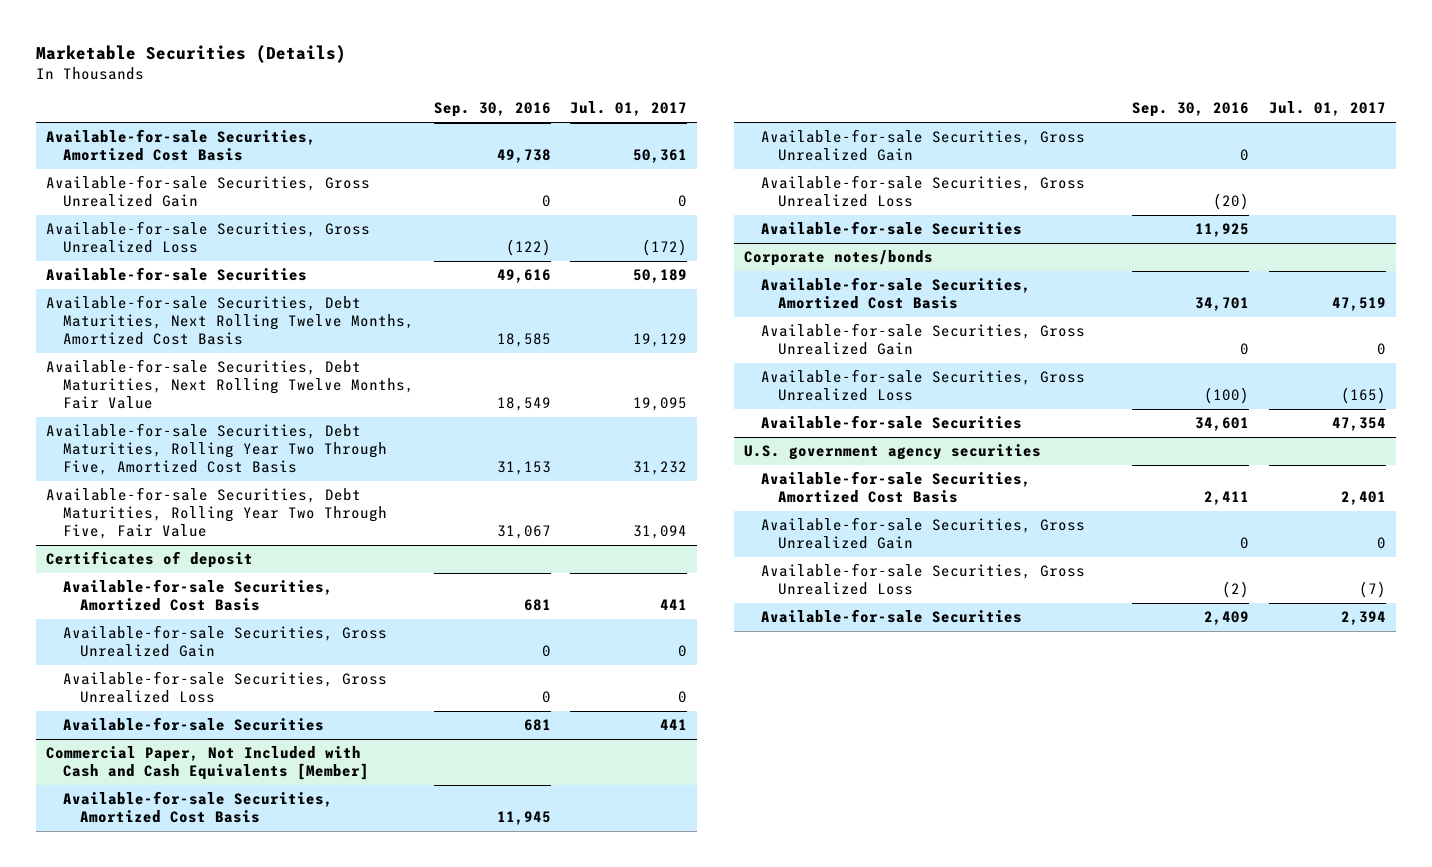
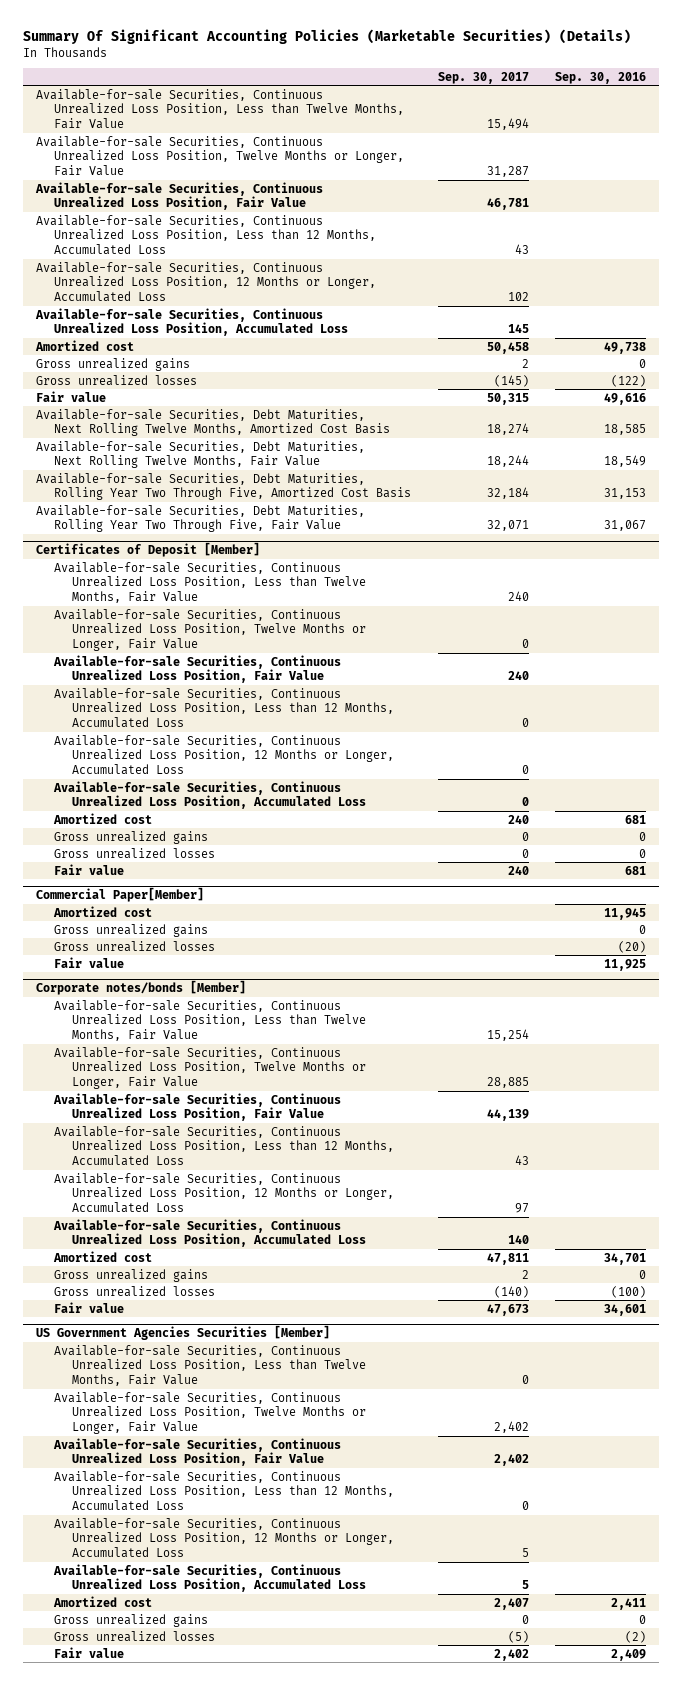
- Marketable Securities (Details)
+ Summary Of Significant Accounting Policies (Marketable Securities) (Details)
- | Sep. 30, 2016 | Jul. 01, 2017
+ | Sep. 30, 2017 | Sep. 30, 2016
- Available-for-sale Securities, Amortized Cost Basis | 49,738 | 50,361
- Available-for-sale Securities, Gross Unrealized Gain | 0 | 0
- Available-for-sale Securities, Gross Unrealized Loss | (122) | (172)
- Available-for-sale Securities | 49,616 | 50,189
+ Available-for-sale Securities, Continuous Unrealized Loss Position, Less than Twelve Months, Fair Value | 15,494 |
+ Available-for-sale Securities, Continuous Unrealized Loss Position, Twelve Months or Longer, Fair Value | 31,287 |
+ Available-for-sale Securities, Continuous Unrealized Loss Position, Fair Value | 46,781 |
+ Available-for-sale Securities, Continuous Unrealized Loss Position, Less than 12 Months, Accumulated Loss | 43 |
+ Available-for-sale Securities, Continuous Unrealized Loss Position, 12 Months or Longer, Accumulated Loss | 102 |
+ Available-for-sale Securities, Continuous Unrealized Loss Position, Accumulated Loss | 145 |
+ Amortized cost | 50,458 | 49,738
+ Gross unrealized gains | 2 | 0
+ Gross unrealized losses | (145) | (122)
+ Fair value | 50,315 | 49,616
- Certificates of deposit
- Available-for-sale Securities, Amortized Cost Basis | 681 | 441
- Available-for-sale Securities, Gross Unrealized Gain | 0 | 0
- Available-for-sale Securities, Gross Unrealized Loss | 0 | 0
- Available-for-sale Securities | 681 | 441
- Commercial Paper, Not Included with Cash and Cash Equivalents [Member]
- Available-for-sale Securities, Amortized Cost Basis | 11,945 |
- Available-for-sale Securities, Gross Unrealized Gain | 0 |
- Available-for-sale Securities, Gross Unrealized Loss | (20) |
- Available-for-sale Securities | 11,925 |
- Corporate notes/bonds
- Available-for-sale Securities, Amortized Cost Basis | 34,701 | 47,519
- Available-for-sale Securities, Gross Unrealized Gain | 0 | 0
- Available-for-sale Securities, Gross Unrealized Loss | (100) | (165)
- Available-for-sale Securities | 34,601 | 47,354
- U.S. government agency securities
- Available-for-sale Securities, Amortized Cost Basis | 2,411 | 2,401
- Available-for-sale Securities, Gross Unrealized Gain | 0 | 0
- Available-for-sale Securities, Gross Unrealized Loss | (2) | (7)
- Available-for-sale Securities | 2,409 | 2,394
+ Certificates of Deposit [Member]
+ Available-for-sale Securities, Continuous Unrealized Loss Position, Less than Twelve Months, Fair Value | 240 |
+ Available-for-sale Securities, Continuous Unrealized Loss Position, Twelve Months or Longer, Fair Value | 0 |
+ Available-for-sale Securities, Continuous Unrealized Loss Position, Fair Value | 240 |
+ Available-for-sale Securities, Continuous Unrealized Loss Position, Less than 12 Months, Accumulated Loss | 0 |
+ Available-for-sale Securities, Continuous Unrealized Loss Position, 12 Months or Longer, Accumulated Loss | 0 |
+ Available-for-sale Securities, Continuous Unrealized Loss Position, Accumulated Loss | 0 |
+ Amortized cost | 240 | 681
+ Gross unrealized gains | 0 | 0
+ Gross unrealized losses | 0 | 0
+ Fair value | 240 | 681
+ Commercial Paper[Member]
+ Amortized cost | | 11,945
+ Gross unrealized gains | | 0
+ Gross unrealized losses | | (20)
+ Fair value | | 11,925
+ Corporate notes/bonds [Member]
+ Available-for-sale Securities, Continuous Unrealized Loss Position, Less than Twelve Months, Fair Value | 15,254 |
+ Available-for-sale Securities, Continuous Unrealized Loss Position, Twelve Months or Longer, Fair Value | 28,885 |
+ Available-for-sale Securities, Continuous Unrealized Loss Position, Fair Value | 44,139 |
+ Available-for-sale Securities, Continuous Unrealized Loss Position, Less than 12 Months, Accumulated Loss | 43 |
+ Available-for-sale Securities, Continuous Unrealized Loss Position, 12 Months or Longer, Accumulated Loss | 97 |
+ Available-for-sale Securities, Continuous Unrealized Loss Position, Accumulated Loss | 140 |
+ Amortized cost | 47,811 | 34,701
+ Gross unrealized gains | 2 | 0
+ Gross unrealized losses | (140) | (100)
+ Fair value | 47,673 | 34,601
+ US Government Agencies Securities [Member]
+ Available-for-sale Securities, Continuous Unrealized Loss Position, Less than Twelve Months, Fair Value | 0 |
+ Available-for-sale Securities, Continuous Unrealized Loss Position, Twelve Months or Longer, Fair Value | 2,402 |
+ Available-for-sale Securities, Continuous Unrealized Loss Position, Fair Value | 2,402 |
+ Available-for-sale Securities, Continuous Unrealized Loss Position, Less than 12 Months, Accumulated Loss | 0 |
+ Available-for-sale Securities, Continuous Unrealized Loss Position, 12 Months or Longer, Accumulated Loss | 5 |
+ Available-for-sale Securities, Continuous Unrealized Loss Position, Accumulated Loss | 5 |
+ Amortized cost | 2,407 | 2,411
+ Gross unrealized gains | 0 | 0
+ Gross unrealized losses | (5) | (2)
+ Fair value | 2,402 | 2,409

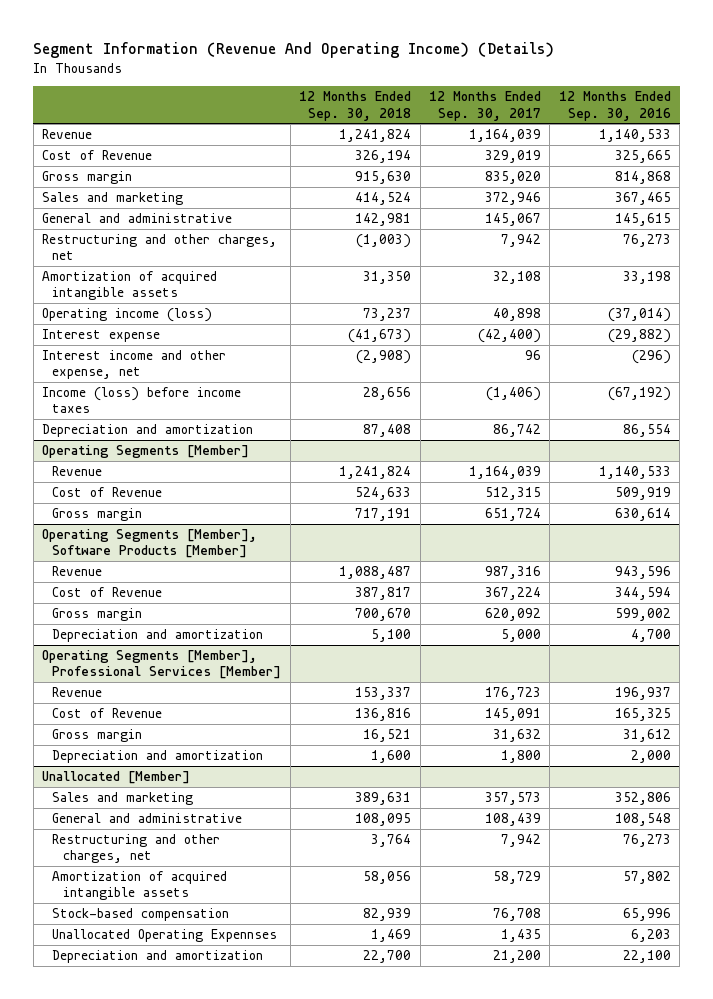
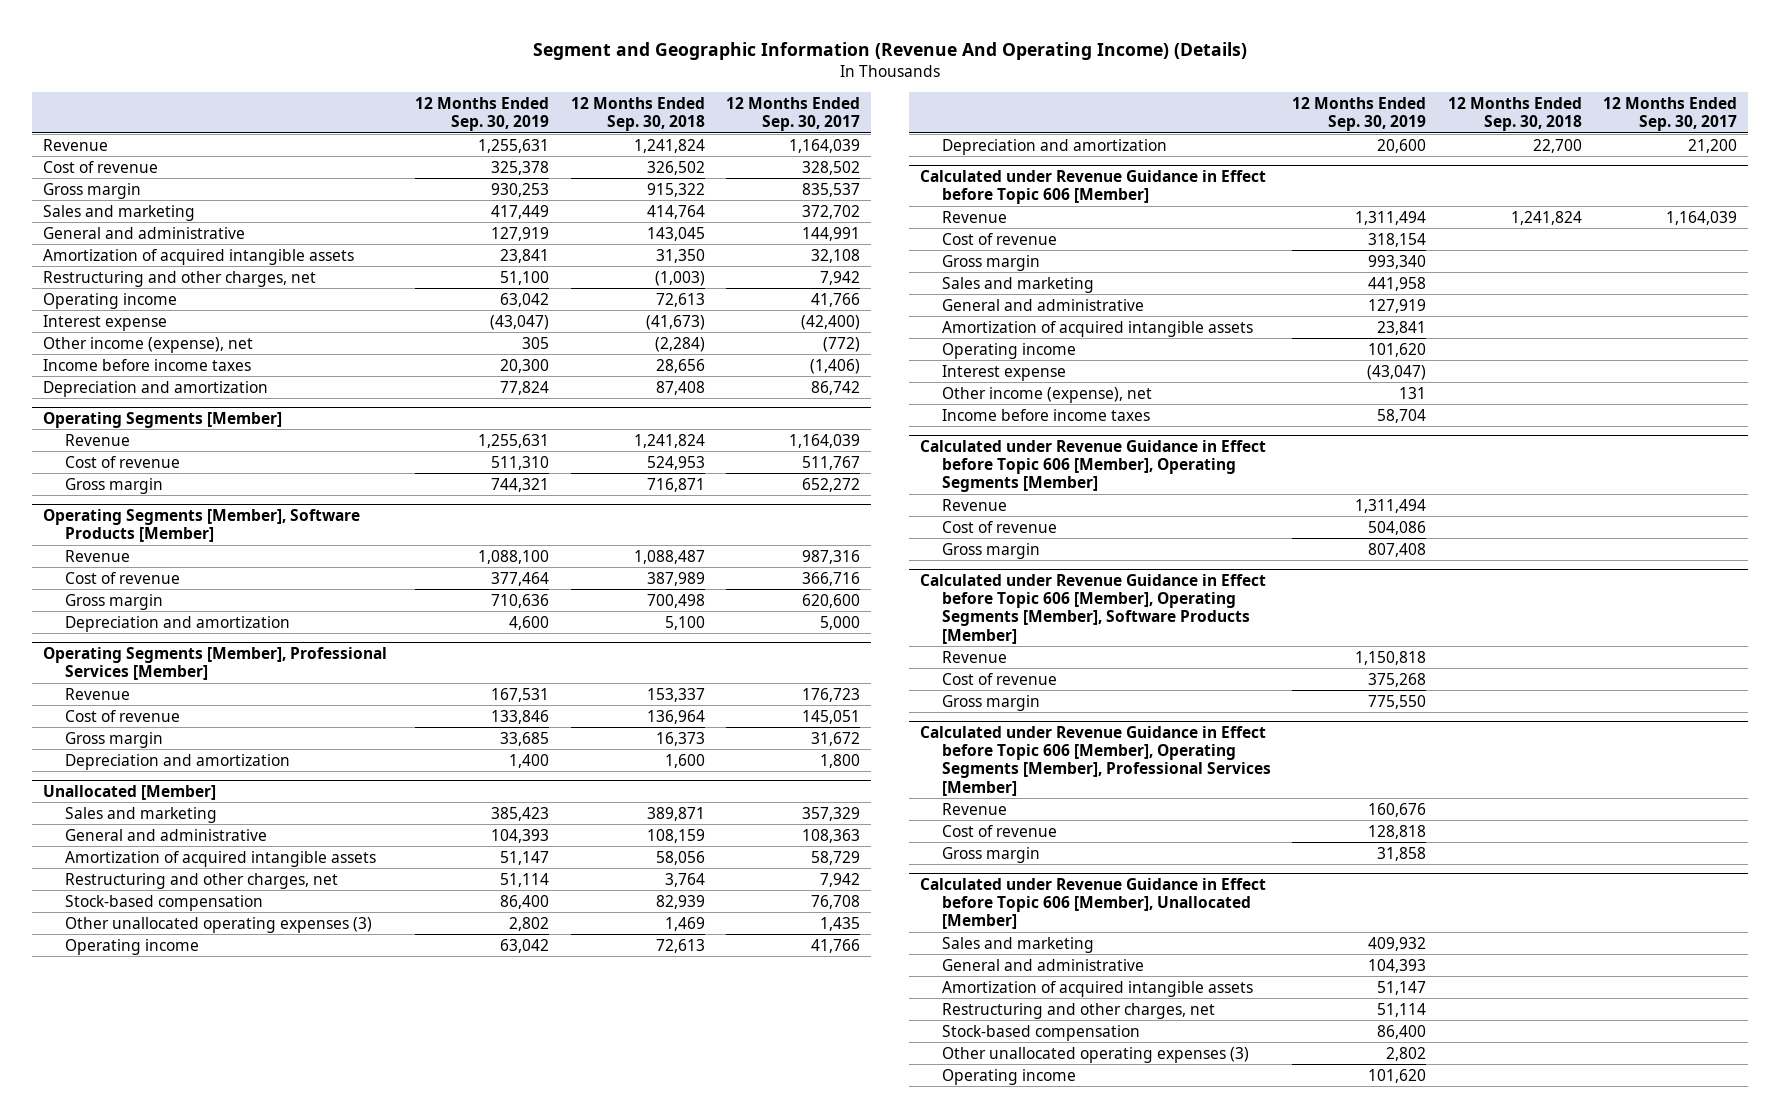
- Segment Information (Revenue And Operating Income) (Details)
+ Segment and Geographic Information (Revenue And Operating Income) (Details)
- | 12 Months Ended Sep. 30, 2018 | 12 Months Ended Sep. 30, 2017 | 12 Months Ended Sep. 30, 2016
+ | 12 Months Ended Sep. 30, 2019 | 12 Months Ended Sep. 30, 2018 | 12 Months Ended Sep. 30, 2017
- Cost of Revenue | 326,194 | 329,019 | 325,665
- Gross margin | 915,630 | 835,020 | 814,868
- Sales and marketing | 414,524 | 372,946 | 367,465
- General and administrative | 142,981 | 145,067 | 145,615
+ Cost of revenue | 325,378 | 326,502 | 328,502
+ Gross margin | 930,253 | 915,322 | 835,537
+ Sales and marketing | 417,449 | 414,764 | 372,702
+ General and administrative | 127,919 | 143,045 | 144,991
- Operating income (loss) | 73,237 | 40,898 | (37,014)
moved down: Restructuring and other charges, net | 51,100 | (1,003) | 7,942
+ Operating income | 63,042 | 72,613 | 41,766
- Interest income and other expense, net | (2,908) | 96 | (296)
- Income (loss) before income taxes | 28,656 | (1,406) | (67,192)
+ Other income (expense), net | 305 | (2,284) | (772)
+ Income before income taxes | 20,300 | 28,656 | (1,406)
@ Operating Segments [Member]
- Cost of Revenue | 524,633 | 512,315 | 509,919
- Gross margin | 717,191 | 651,724 | 630,614
+ Cost of revenue | 511,310 | 524,953 | 511,767
+ Gross margin | 744,321 | 716,871 | 652,272
@ Operating Segments [Member], Software Products [Member]
- Cost of Revenue | 387,817 | 367,224 | 344,594
- Gross margin | 700,670 | 620,092 | 599,002
+ Cost of revenue | 377,464 | 387,989 | 366,716
+ Gross margin | 710,636 | 700,498 | 620,600
@ Operating Segments [Member], Professional Services [Member]
- Cost of Revenue | 136,816 | 145,091 | 165,325
- Gross margin | 16,521 | 31,632 | 31,612
+ Cost of revenue | 133,846 | 136,964 | 145,051
+ Gross margin | 33,685 | 16,373 | 31,672
@ Unallocated [Member]
- Sales and marketing | 389,631 | 357,573 | 352,806
- General and administrative | 108,095 | 108,439 | 108,548
+ Sales and marketing | 385,423 | 389,871 | 357,329
+ General and administrative | 104,393 | 108,159 | 108,363
moved down: Restructuring and other charges, net | 51,114 | 3,764 | 7,942
- Unallocated Operating Expennses | 1,469 | 1,435 | 6,203
+ Other unallocated operating expenses (3) | 2,802 | 1,469 | 1,435
+ Operating income | 63,042 | 72,613 | 41,766
+ Calculated under Revenue Guidance in Effect before Topic 606 [Member]
+ Revenue | 1,311,494 | 1,241,824 | 1,164,039
+ Cost of revenue | 318,154 | |
+ Gross margin | 993,340 | |
+ Sales and marketing | 441,958 | |
+ General and administrative | 127,919 | |
+ Amortization of acquired intangible assets | 23,841 | |
+ Operating income | 101,620 | |
+ Interest expense | (43,047) | |
+ Other income (expense), net | 131 | |
+ Income before income taxes | 58,704 | |
+ Calculated under Revenue Guidance in Effect before Topic 606 [Member], Operating Segments [Member]
+ Revenue | 1,311,494 | |
+ Cost of revenue | 504,086 | |
+ Gross margin | 807,408 | |
+ Calculated under Revenue Guidance in Effect before Topic 606 [Member], Operating Segments [Member], Software Products [Member]
+ Revenue | 1,150,818 | |
+ Cost of revenue | 375,268 | |
+ Gross margin | 775,550 | |
+ Calculated under Revenue Guidance in Effect before Topic 606 [Member], Operating Segments [Member], Professional Services [Member]
+ Revenue | 160,676 | |
+ Cost of revenue | 128,818 | |
+ Gross margin | 31,858 | |
+ Calculated under Revenue Guidance in Effect before Topic 606 [Member], Unallocated [Member]
+ Sales and marketing | 409,932 | |
+ General and administrative | 104,393 | |
+ Amortization of acquired intangible assets | 51,147 | |
+ Restructuring and other charges, net | 51,114 | |
+ Stock-based compensation | 86,400 | |
+ Other unallocated operating expenses (3) | 2,802 | |
+ Operating income | 101,620 | |

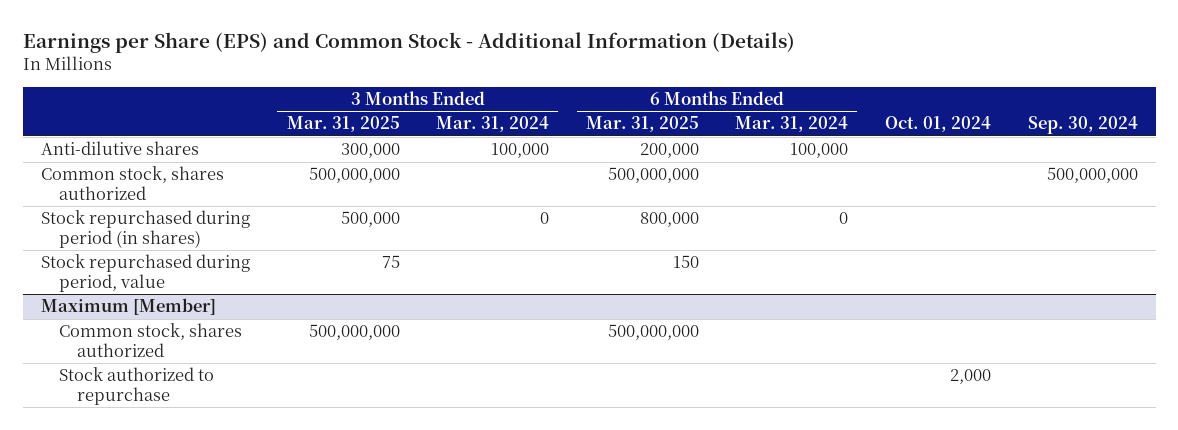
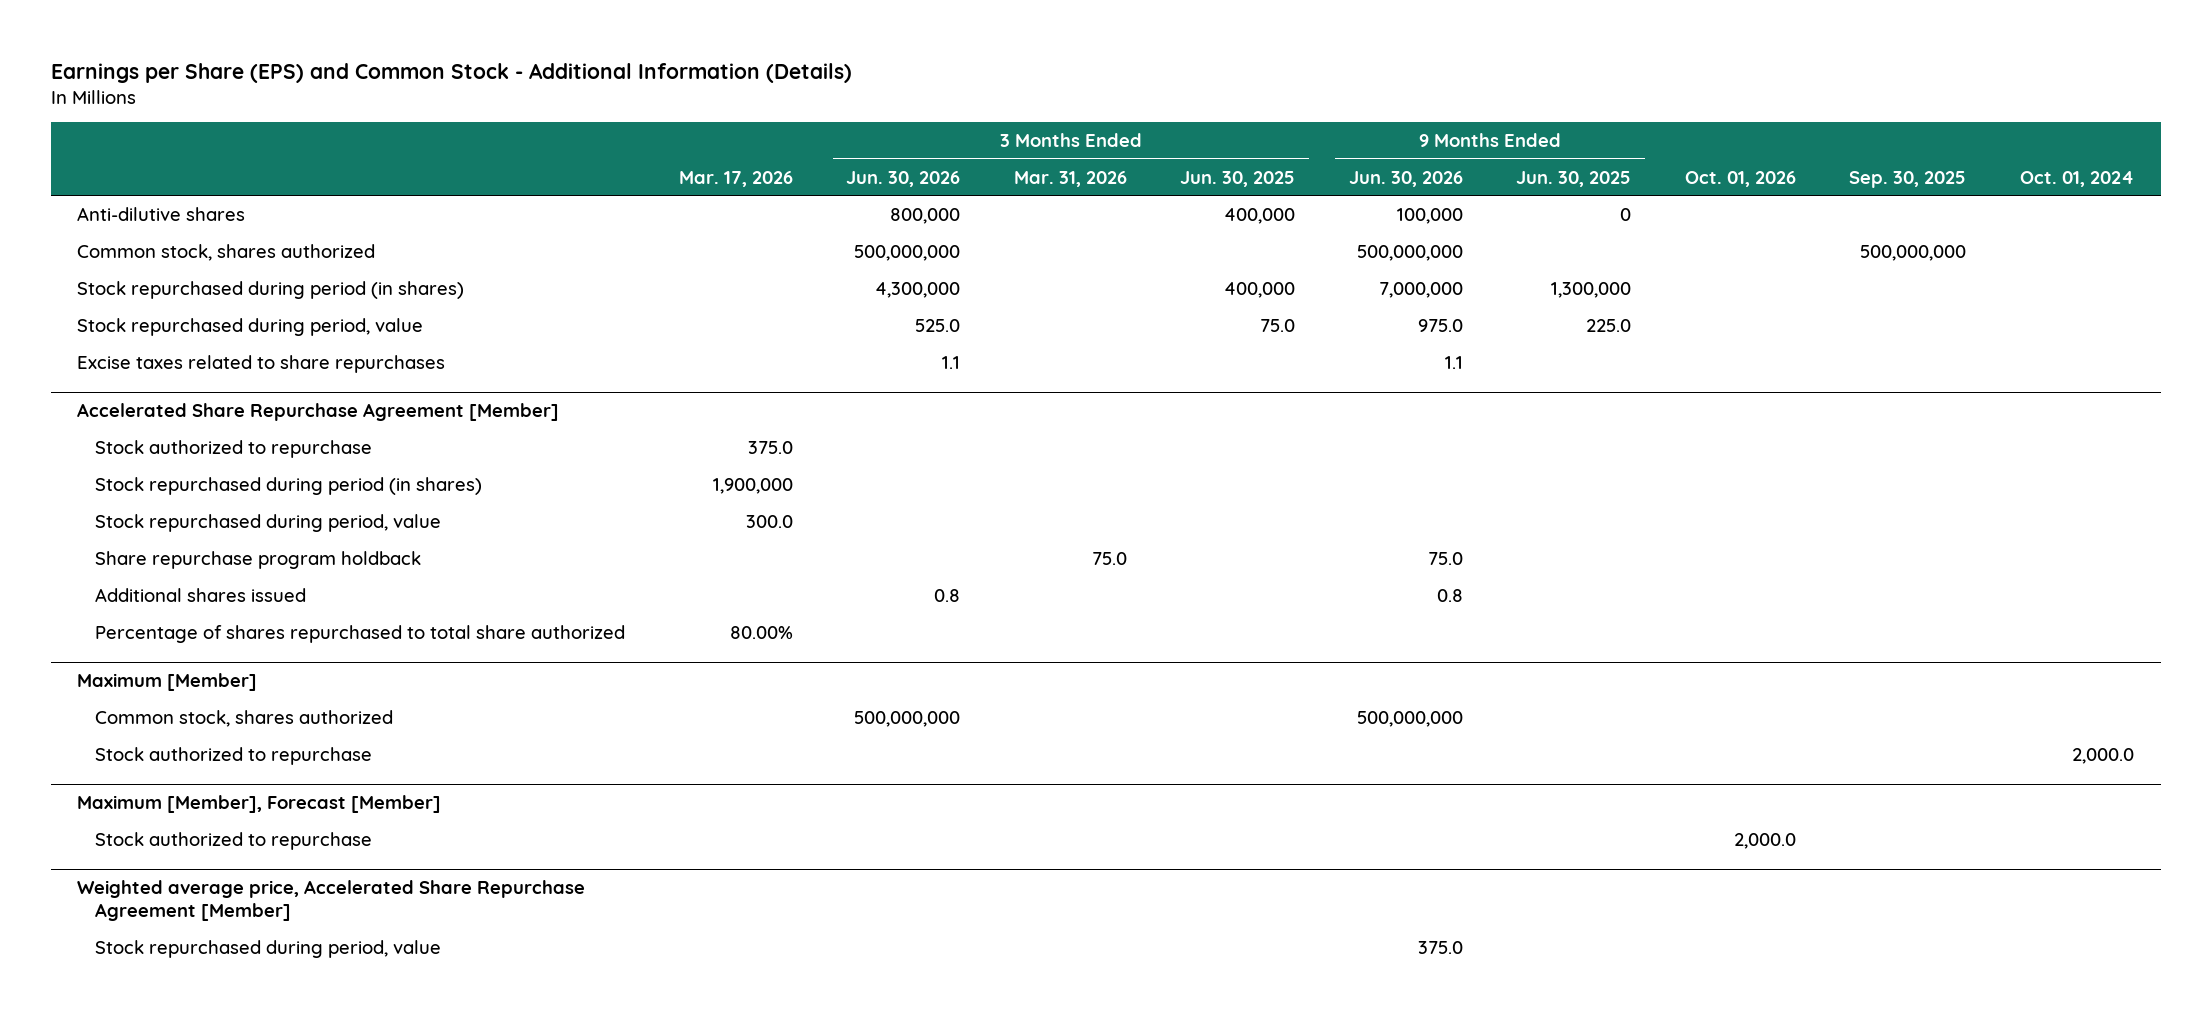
- | 3 Months Ended Mar. 31, 2025 | 3 Months Ended Mar. 31, 2024 | 6 Months Ended Mar. 31, 2025 | 6 Months Ended Mar. 31, 2024 | Oct. 01, 2024 | Sep. 30, 2024
+ | Mar. 17, 2026 | 3 Months Ended Jun. 30, 2026 | 3 Months Ended Mar. 31, 2026 | 3 Months Ended Jun. 30, 2025 | 9 Months Ended Jun. 30, 2026 | 9 Months Ended Jun. 30, 2025 | Oct. 01, 2026 | Sep. 30, 2025 | Oct. 01, 2024
+ Excise taxes related to share repurchases | | 1.1 | | | 1.1 | | | |
+ Accelerated Share Repurchase Agreement [Member]
+ Stock authorized to repurchase | 375.0 | | | | | | | |
+ Stock repurchased during period (in shares) | 1,900,000 | | | | | | | |
+ Stock repurchased during period, value | 300.0 | | | | | | | |
+ Share repurchase program holdback | | | 75.0 | | 75.0 | | | |
+ Additional shares issued | | 0.8 | | | 0.8 | | | |
+ Percentage of shares repurchased to total share authorized | 80.00% | | | | | | | |
@ Maximum [Member]
- Stock authorized to repurchase | | | | | 2,000 |
+ Stock authorized to repurchase | | | | | | | | | 2,000.0
+ Maximum [Member], Forecast [Member]
+ Stock authorized to repurchase | | | | | | | 2,000.0 | |
+ Weighted average price, Accelerated Share Repurchase Agreement [Member]
+ Stock repurchased during period, value | | | | | 375.0 | | | |

